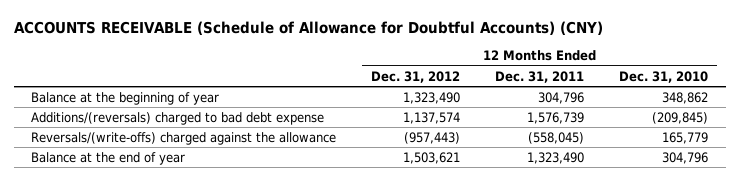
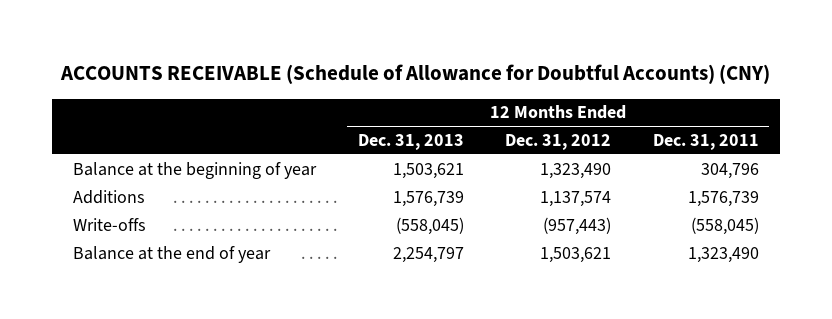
- | 12 Months Ended Dec. 31, 2012 | 12 Months Ended Dec. 31, 2011 | 12 Months Ended Dec. 31, 2010
+ | 12 Months Ended Dec. 31, 2013 | 12 Months Ended Dec. 31, 2012 | 12 Months Ended Dec. 31, 2011
- Additions/(reversals) charged to bad debt expense | 1,137,574 | 1,576,739 | (209,845)
- Reversals/(write-offs) charged against the allowance | (957,443) | (558,045) | 165,779
+ Additions | 1,576,739 | 1,137,574 | 1,576,739
+ Write-offs | (558,045) | (957,443) | (558,045)

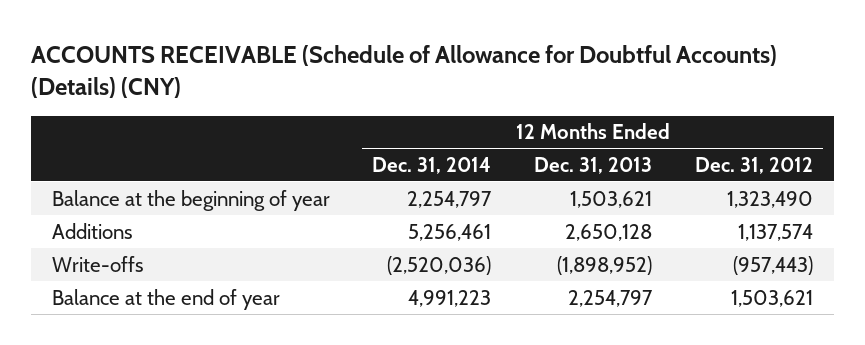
- ACCOUNTS RECEIVABLE (Schedule of Allowance for Doubtful Accounts) (CNY)
+ ACCOUNTS RECEIVABLE (Schedule of Allowance for Doubtful Accounts) (Details) (CNY)
- | 12 Months Ended Dec. 31, 2013 | 12 Months Ended Dec. 31, 2012 | 12 Months Ended Dec. 31, 2011
+ | 12 Months Ended Dec. 31, 2014 | 12 Months Ended Dec. 31, 2013 | 12 Months Ended Dec. 31, 2012
- Additions | 1,576,739 | 1,137,574 | 1,576,739
- Write-offs | (558,045) | (957,443) | (558,045)
+ Additions | 5,256,461 | 2,650,128 | 1,137,574
+ Write-offs | (2,520,036) | (1,898,952) | (957,443)

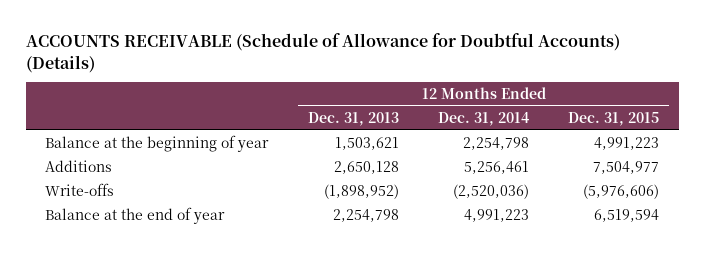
- ACCOUNTS RECEIVABLE (Schedule of Allowance for Doubtful Accounts) (Details) (CNY)
+ ACCOUNTS RECEIVABLE (Schedule of Allowance for Doubtful Accounts) (Details)
- | 12 Months Ended Dec. 31, 2014 | 12 Months Ended Dec. 31, 2013 | 12 Months Ended Dec. 31, 2012
+ | 12 Months Ended Dec. 31, 2013 | 12 Months Ended Dec. 31, 2014 | 12 Months Ended Dec. 31, 2015
- Balance at the beginning of year | 2,254,797 | 1,503,621 | 1,323,490
+ Balance at the beginning of year | 1,503,621 | 2,254,798 | 4,991,223
- Balance at the end of year | 4,991,223 | 2,254,797 | 1,503,621
+ Balance at the end of year | 2,254,798 | 4,991,223 | 6,519,594

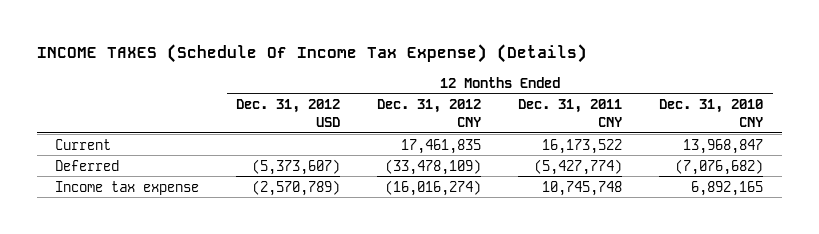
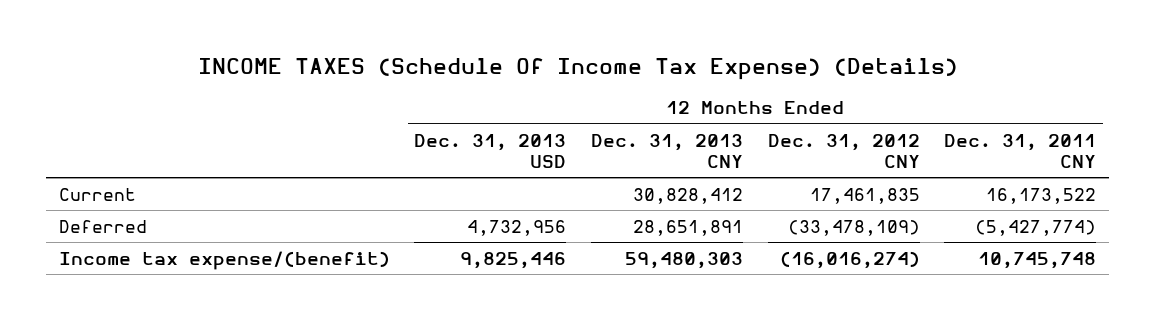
- | 12 Months Ended Dec. 31, 2012 USD | 12 Months Ended Dec. 31, 2012 CNY | 12 Months Ended Dec. 31, 2011 CNY | 12 Months Ended Dec. 31, 2010 CNY
+ | 12 Months Ended Dec. 31, 2013 USD | 12 Months Ended Dec. 31, 2013 CNY | 12 Months Ended Dec. 31, 2012 CNY | 12 Months Ended Dec. 31, 2011 CNY
- Income tax expense | (2,570,789) | (16,016,274) | 10,745,748 | 6,892,165
+ Income tax expense/(benefit) | 9,825,446 | 59,480,303 | (16,016,274) | 10,745,748

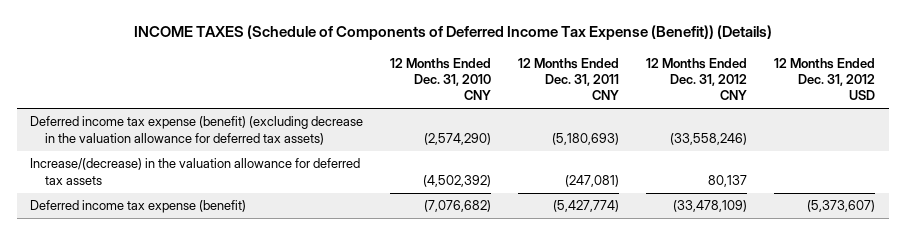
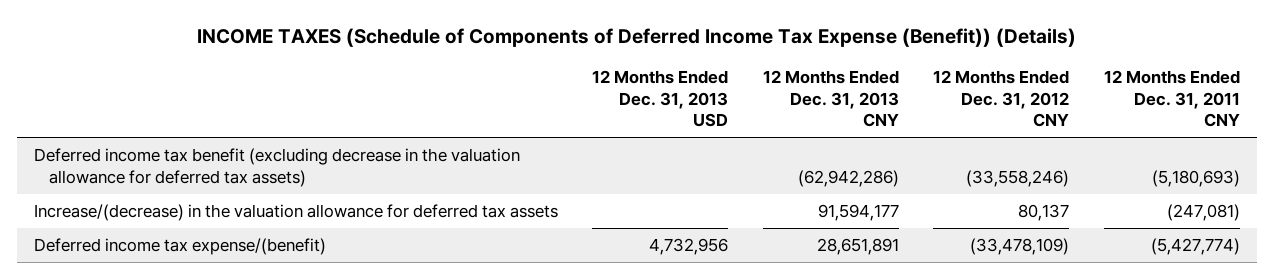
- | 12 Months Ended Dec. 31, 2010 CNY | 12 Months Ended Dec. 31, 2011 CNY | 12 Months Ended Dec. 31, 2012 CNY | 12 Months Ended Dec. 31, 2012 USD
+ | 12 Months Ended Dec. 31, 2013 USD | 12 Months Ended Dec. 31, 2013 CNY | 12 Months Ended Dec. 31, 2012 CNY | 12 Months Ended Dec. 31, 2011 CNY
- Deferred income tax expense (benefit) (excluding decrease in the valuation allowance for deferred tax assets) | (2,574,290) | (5,180,693) | (33,558,246) |
+ Deferred income tax benefit (excluding decrease in the valuation allowance for deferred tax assets) | | (62,942,286) | (33,558,246) | (5,180,693)
- Deferred income tax expense (benefit) | (7,076,682) | (5,427,774) | (33,478,109) | (5,373,607)
+ Deferred income tax expense/(benefit) | 4,732,956 | 28,651,891 | (33,478,109) | (5,427,774)

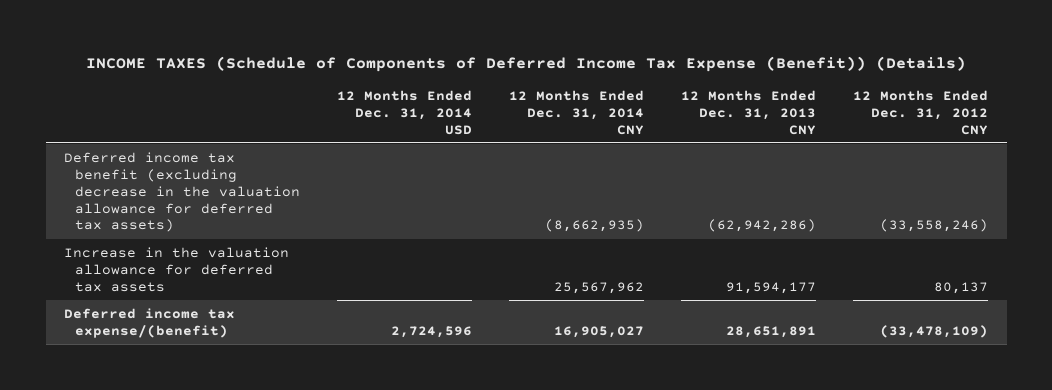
- | 12 Months Ended Dec. 31, 2013 USD | 12 Months Ended Dec. 31, 2013 CNY | 12 Months Ended Dec. 31, 2012 CNY | 12 Months Ended Dec. 31, 2011 CNY
+ | 12 Months Ended Dec. 31, 2014 USD | 12 Months Ended Dec. 31, 2014 CNY | 12 Months Ended Dec. 31, 2013 CNY | 12 Months Ended Dec. 31, 2012 CNY
- Increase/(decrease) in the valuation allowance for deferred tax assets | | 91,594,177 | 80,137 | (247,081)
+ Increase in the valuation allowance for deferred tax assets | | 25,567,962 | 91,594,177 | 80,137

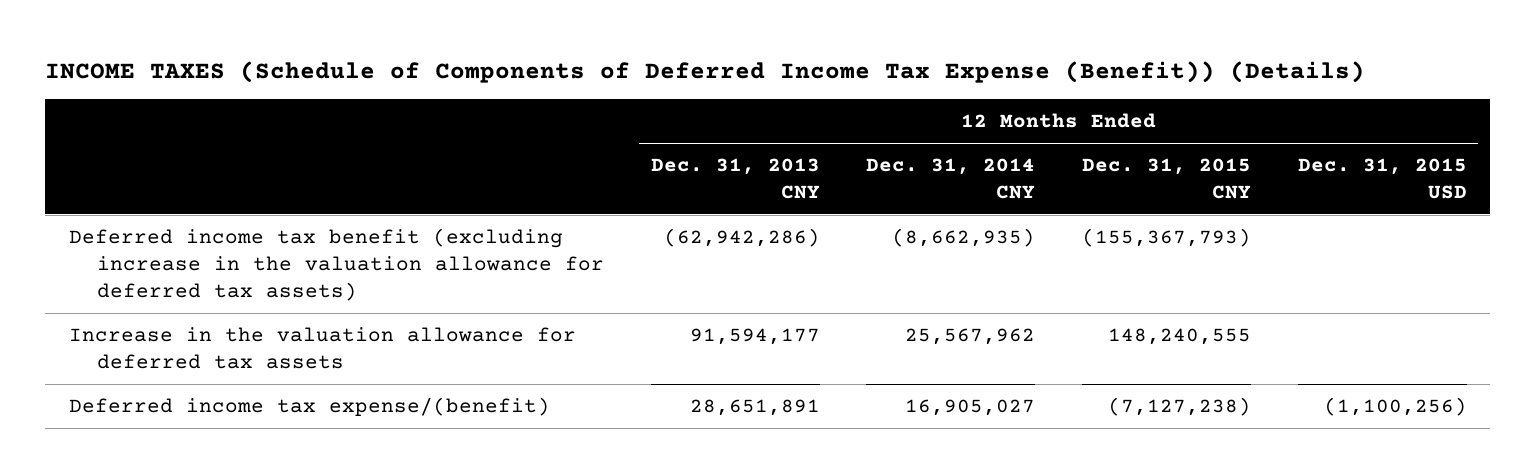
- | 12 Months Ended Dec. 31, 2014 USD | 12 Months Ended Dec. 31, 2014 CNY | 12 Months Ended Dec. 31, 2013 CNY | 12 Months Ended Dec. 31, 2012 CNY
+ | 12 Months Ended Dec. 31, 2013 CNY | 12 Months Ended Dec. 31, 2014 CNY | 12 Months Ended Dec. 31, 2015 CNY | 12 Months Ended Dec. 31, 2015 USD
- Deferred income tax benefit (excluding decrease in the valuation allowance for deferred tax assets) | | (8,662,935) | (62,942,286) | (33,558,246)
+ Deferred income tax benefit (excluding increase in the valuation allowance for deferred tax assets) | (62,942,286) | (8,662,935) | (155,367,793) |

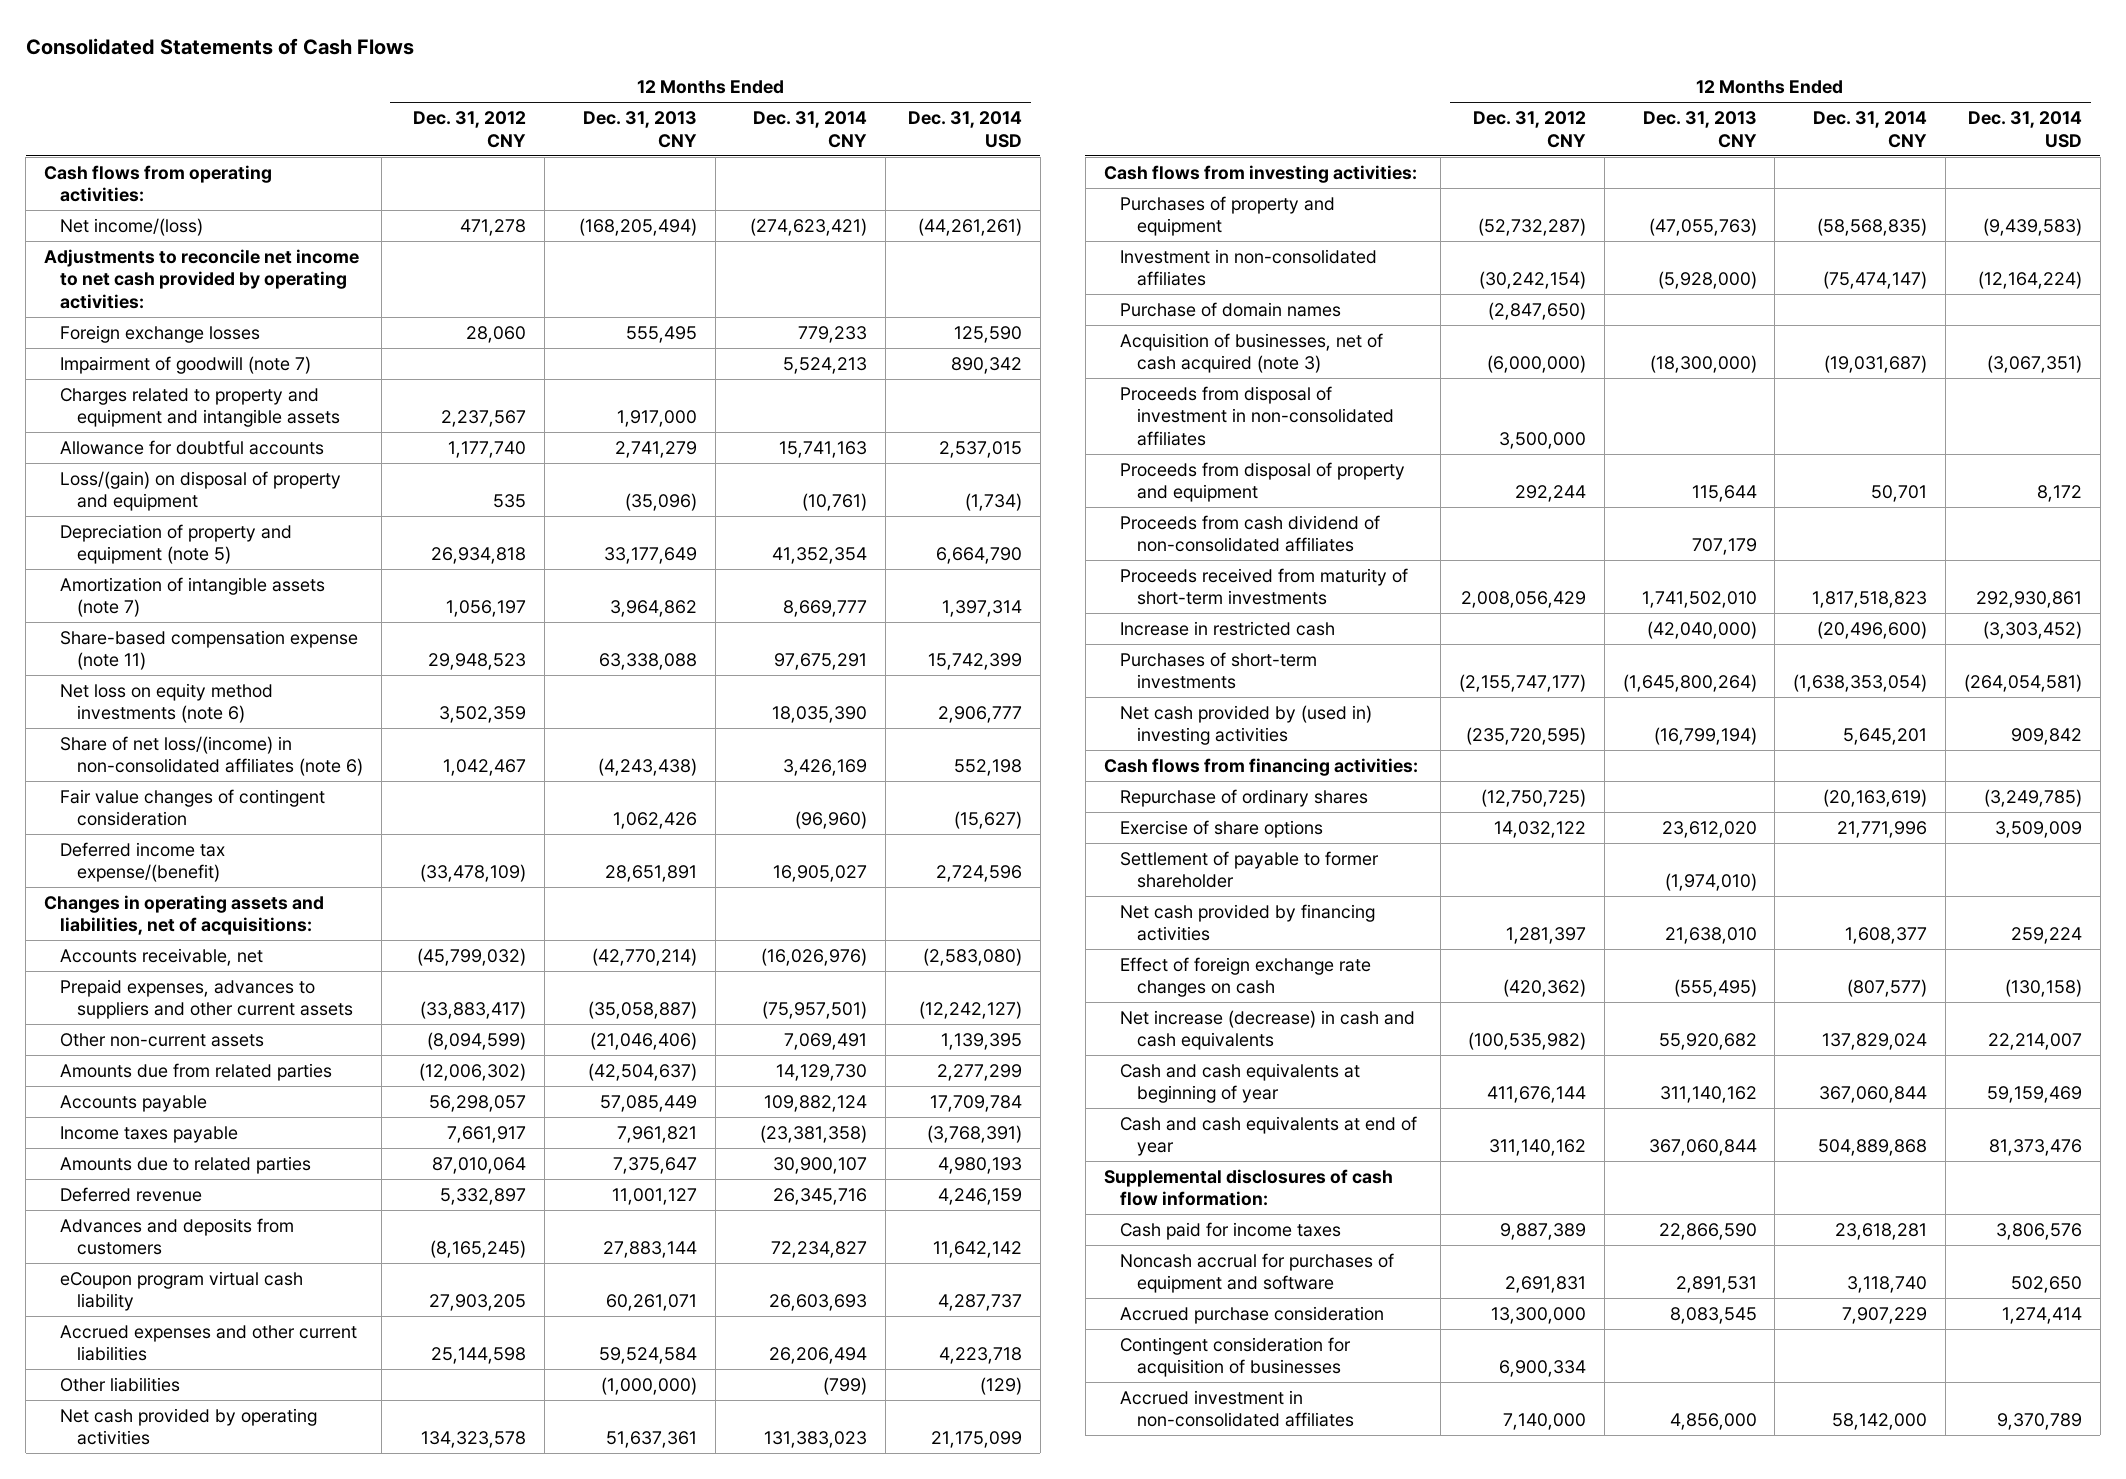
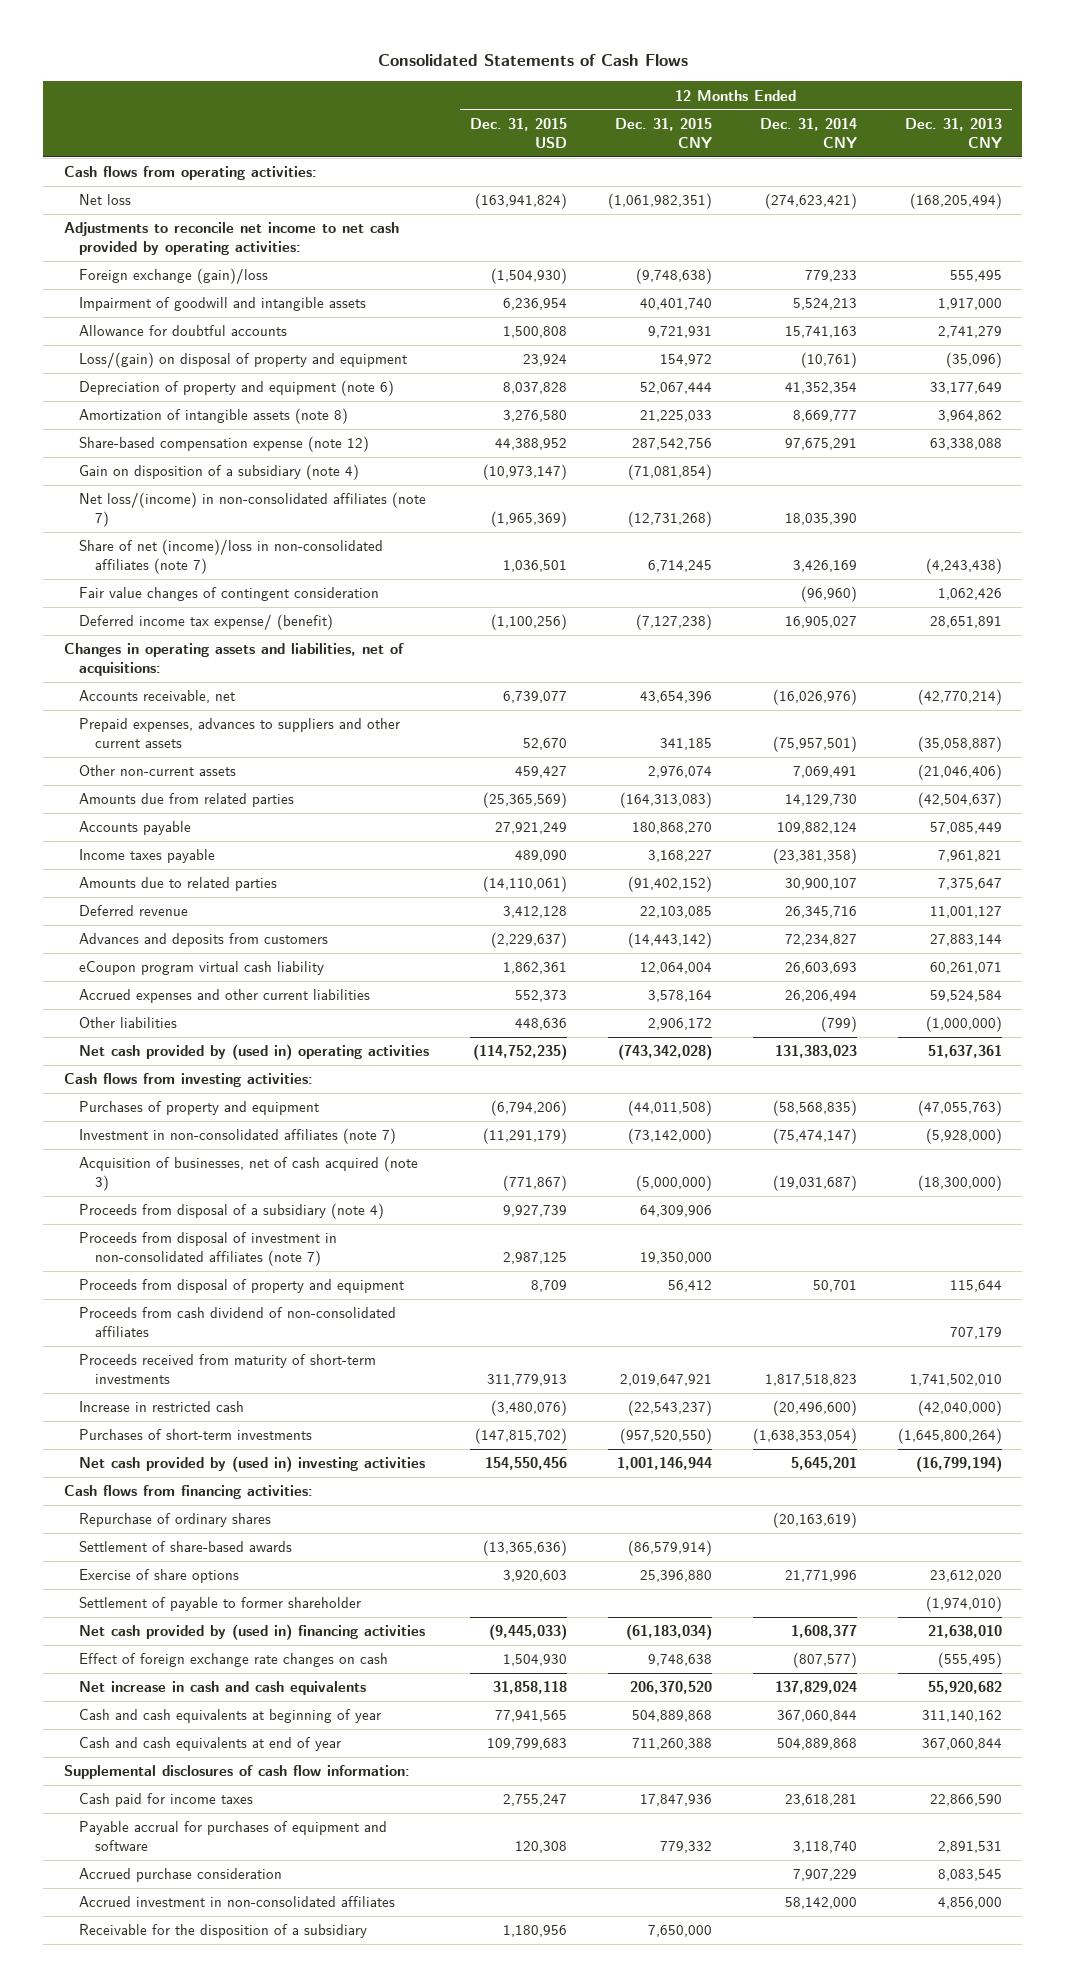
- | 12 Months Ended Dec. 31, 2012 CNY | 12 Months Ended Dec. 31, 2013 CNY | 12 Months Ended Dec. 31, 2014 CNY | 12 Months Ended Dec. 31, 2014 USD
+ | 12 Months Ended Dec. 31, 2015 USD | 12 Months Ended Dec. 31, 2015 CNY | 12 Months Ended Dec. 31, 2014 CNY | 12 Months Ended Dec. 31, 2013 CNY
- Net income/(loss) | 471,278 | (168,205,494) | (274,623,421) | (44,261,261)
+ Net loss | (163,941,824) | (1,061,982,351) | (274,623,421) | (168,205,494)
- Foreign exchange losses | 28,060 | 555,495 | 779,233 | 125,590
- Impairment of goodwill (note 7) | | | 5,524,213 | 890,342
- Charges related to property and equipment and intangible assets | 2,237,567 | 1,917,000 | |
+ Foreign exchange (gain)/loss | (1,504,930) | (9,748,638) | 779,233 | 555,495
+ Impairment of goodwill and intangible assets | 6,236,954 | 40,401,740 | 5,524,213 | 1,917,000
- Depreciation of property and equipment (note 5) | 26,934,818 | 33,177,649 | 41,352,354 | 6,664,790
- Amortization of intangible assets (note 7) | 1,056,197 | 3,964,862 | 8,669,777 | 1,397,314
- Share-based compensation expense (note 11) | 29,948,523 | 63,338,088 | 97,675,291 | 15,742,399
- Net loss on equity method investments (note 6) | 3,502,359 | | 18,035,390 | 2,906,777
- Share of net loss/(income) in non-consolidated affiliates (note 6) | 1,042,467 | (4,243,438) | 3,426,169 | 552,198
+ Depreciation of property and equipment (note 6) | 8,037,828 | 52,067,444 | 41,352,354 | 33,177,649
+ Amortization of intangible assets (note 8) | 3,276,580 | 21,225,033 | 8,669,777 | 3,964,862
+ Share-based compensation expense (note 12) | 44,388,952 | 287,542,756 | 97,675,291 | 63,338,088
+ Gain on disposition of a subsidiary (note 4) | (10,973,147) | (71,081,854) | |
+ Net loss/(income) in non-consolidated affiliates (note 7) | (1,965,369) | (12,731,268) | 18,035,390 |
+ Share of net (income)/loss in non-consolidated affiliates (note 7) | 1,036,501 | 6,714,245 | 3,426,169 | (4,243,438)
- Deferred income tax expense/(benefit) | (33,478,109) | 28,651,891 | 16,905,027 | 2,724,596
+ Deferred income tax expense/ (benefit) | (1,100,256) | (7,127,238) | 16,905,027 | 28,651,891
- Net cash provided by operating activities | 134,323,578 | 51,637,361 | 131,383,023 | 21,175,099
+ Net cash provided by (used in) operating activities | (114,752,235) | (743,342,028) | 131,383,023 | 51,637,361
- Investment in non-consolidated affiliates | (30,242,154) | (5,928,000) | (75,474,147) | (12,164,224)
- Purchase of domain names | (2,847,650) | | |
+ Investment in non-consolidated affiliates (note 7) | (11,291,179) | (73,142,000) | (75,474,147) | (5,928,000)
- Proceeds from disposal of investment in non-consolidated affiliates | 3,500,000 | | |
+ Proceeds from disposal of a subsidiary (note 4) | 9,927,739 | 64,309,906 | |
+ Proceeds from disposal of investment in non-consolidated affiliates (note 7) | 2,987,125 | 19,350,000 | |
+ Settlement of share-based awards | (13,365,636) | (86,579,914) | |
- Net cash provided by financing activities | 1,281,397 | 21,638,010 | 1,608,377 | 259,224
+ Net cash provided by (used in) financing activities | (9,445,033) | (61,183,034) | 1,608,377 | 21,638,010
- Net increase (decrease) in cash and cash equivalents | (100,535,982) | 55,920,682 | 137,829,024 | 22,214,007
+ Net increase in cash and cash equivalents | 31,858,118 | 206,370,520 | 137,829,024 | 55,920,682
- Noncash accrual for purchases of equipment and software | 2,691,831 | 2,891,531 | 3,118,740 | 502,650
+ Payable accrual for purchases of equipment and software | 120,308 | 779,332 | 3,118,740 | 2,891,531
- Contingent consideration for acquisition of businesses | 6,900,334 | | |
+ Receivable for the disposition of a subsidiary | 1,180,956 | 7,650,000 | |

